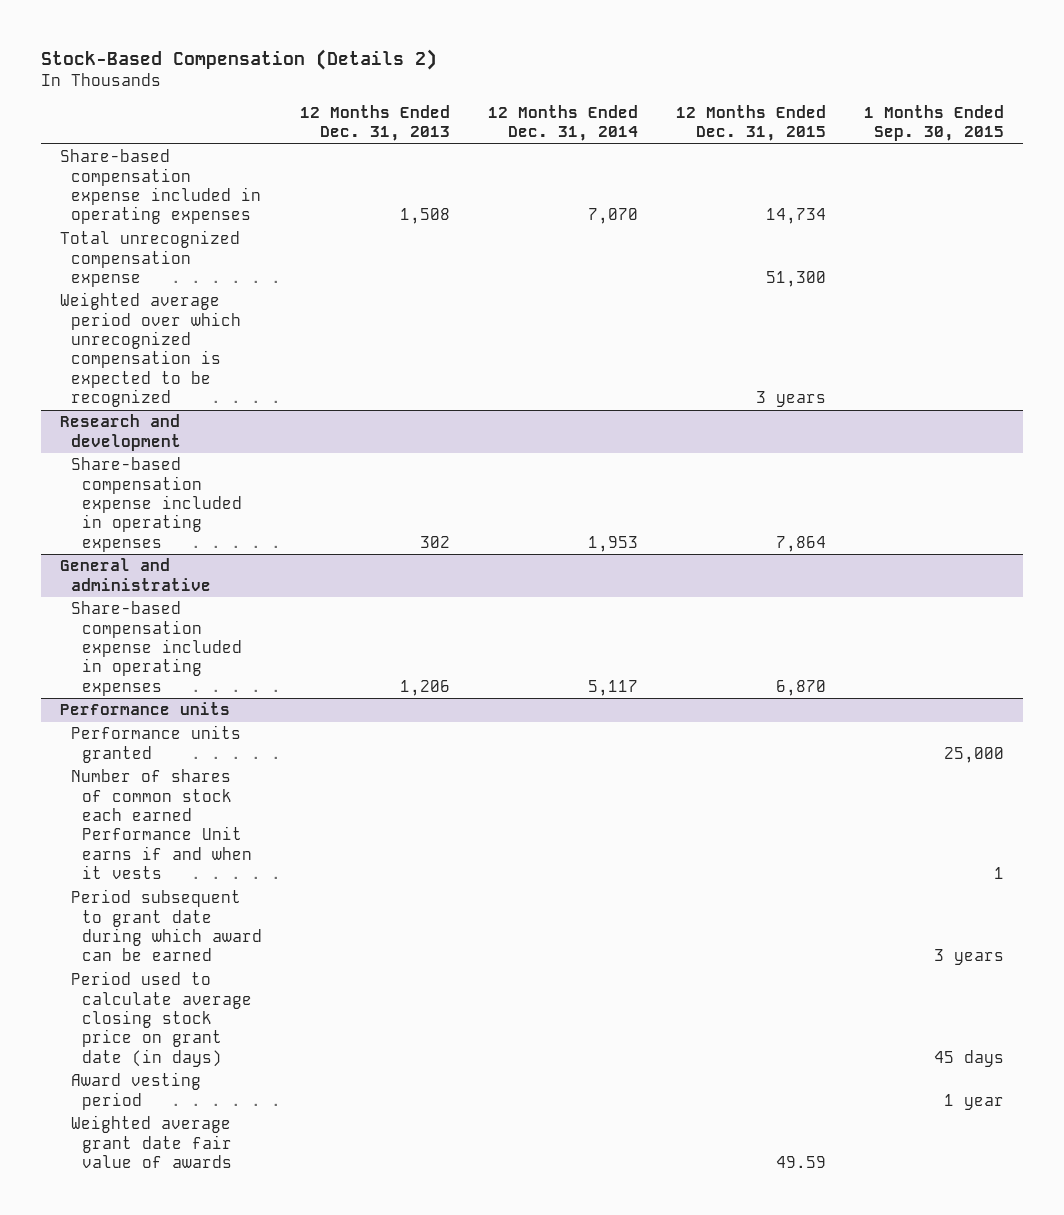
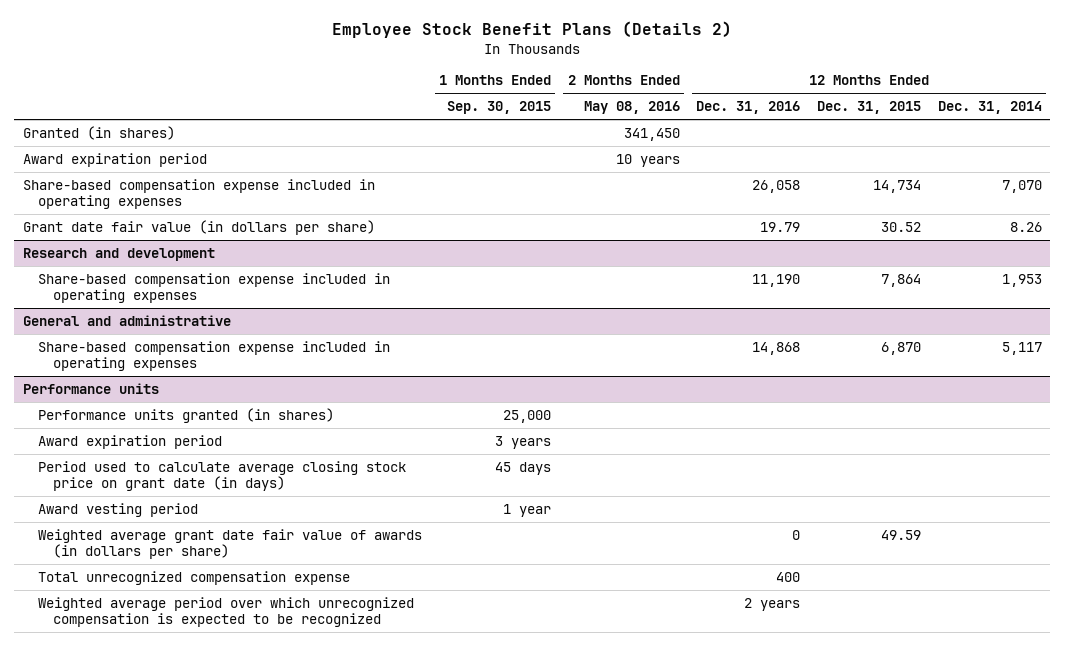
- Stock-Based Compensation (Details 2)
+ Employee Stock Benefit Plans (Details 2)
- | 12 Months Ended Dec. 31, 2013 | 12 Months Ended Dec. 31, 2014 | 12 Months Ended Dec. 31, 2015 | 1 Months Ended Sep. 30, 2015
+ | 1 Months Ended Sep. 30, 2015 | 2 Months Ended May 08, 2016 | 12 Months Ended Dec. 31, 2016 | 12 Months Ended Dec. 31, 2015 | 12 Months Ended Dec. 31, 2014
+ Granted (in shares) | | 341,450 | | |
+ Award expiration period | | 10 years | | |
- Total unrecognized compensation expense | | | 51,300 |
- Weighted average period over which unrecognized compensation is expected to be recognized | | | 3 years |
+ Grant date fair value (in dollars per share) | | | 19.79 | 30.52 | 8.26
@ Performance units
- Performance units granted | | | | 25,000
- Number of shares of common stock each earned Performance Unit earns if and when it vests | | | | 1
- Period subsequent to grant date during which award can be earned | | | | 3 years
+ Performance units granted (in shares) | 25,000 | | | |
+ Award expiration period | 3 years | | | |
- Weighted average grant date fair value of awards | | | 49.59 |
+ Weighted average grant date fair value of awards (in dollars per share) | | | 0 | 49.59 |
+ Total unrecognized compensation expense | | | 400 | |
+ Weighted average period over which unrecognized compensation is expected to be recognized | | | 2 years | |

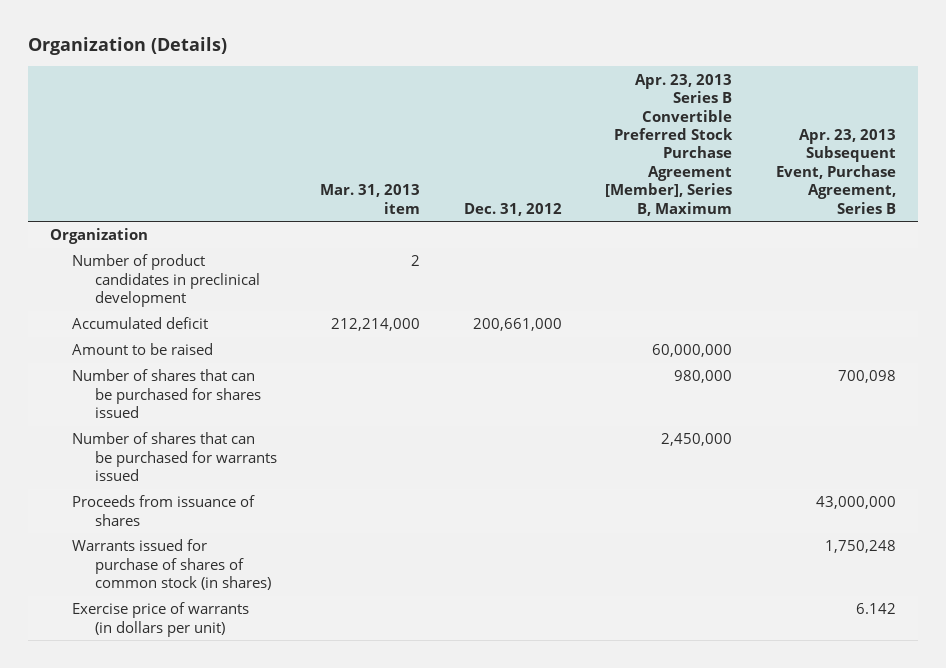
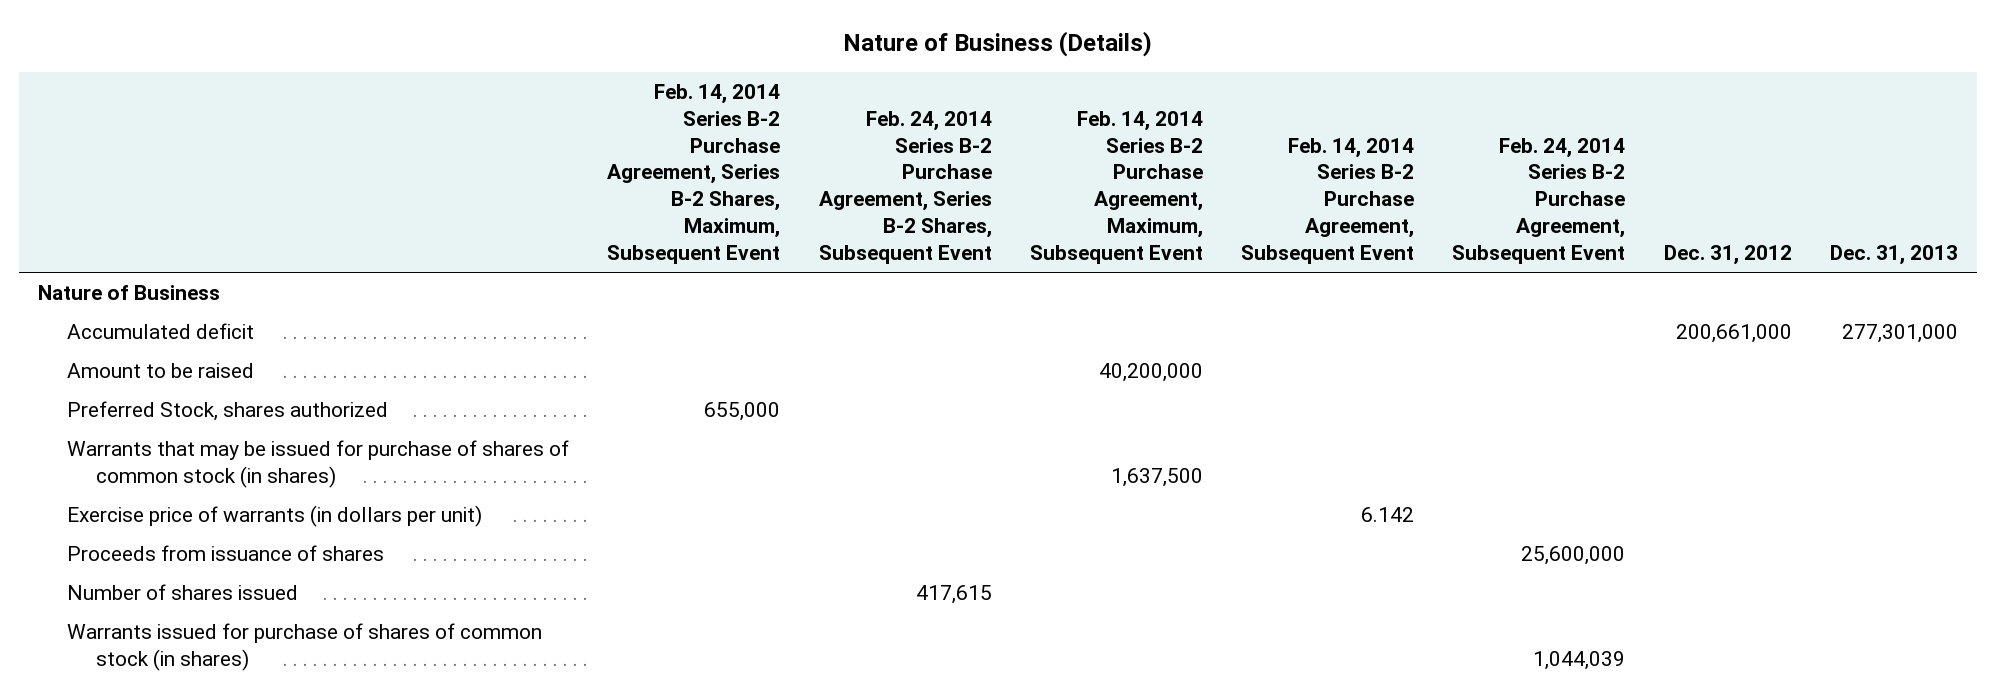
- Organization (Details)
+ Nature of Business (Details)
- | Mar. 31, 2013 item | Dec. 31, 2012 | Apr. 23, 2013 Series B Convertible Preferred Stock Purchase Agreement [Member], Series B, Maximum | Apr. 23, 2013 Subsequent Event, Purchase Agreement, Series B
+ | Feb. 14, 2014 Series B-2 Purchase Agreement, Series B-2 Shares, Maximum, Subsequent Event | Feb. 24, 2014 Series B-2 Purchase Agreement, Series B-2 Shares, Subsequent Event | Feb. 14, 2014 Series B-2 Purchase Agreement, Maximum, Subsequent Event | Feb. 14, 2014 Series B-2 Purchase Agreement, Subsequent Event | Feb. 24, 2014 Series B-2 Purchase Agreement, Subsequent Event | Dec. 31, 2012 | Dec. 31, 2013
- Organization
- Number of product candidates in preclinical development | 2 | | |
+ Nature of Business
- Number of shares that can be purchased for shares issued | | | 980,000 | 700,098
- Number of shares that can be purchased for warrants issued | | | 2,450,000 |
+ Preferred Stock, shares authorized | 655,000 | | | | | |
+ Warrants that may be issued for purchase of shares of common stock (in shares) | | | 1,637,500 | | | |
moved up: Exercise price of warrants (in dollars per unit) | | | | 6.142 | | |
+ Number of shares issued | | 417,615 | | | | |

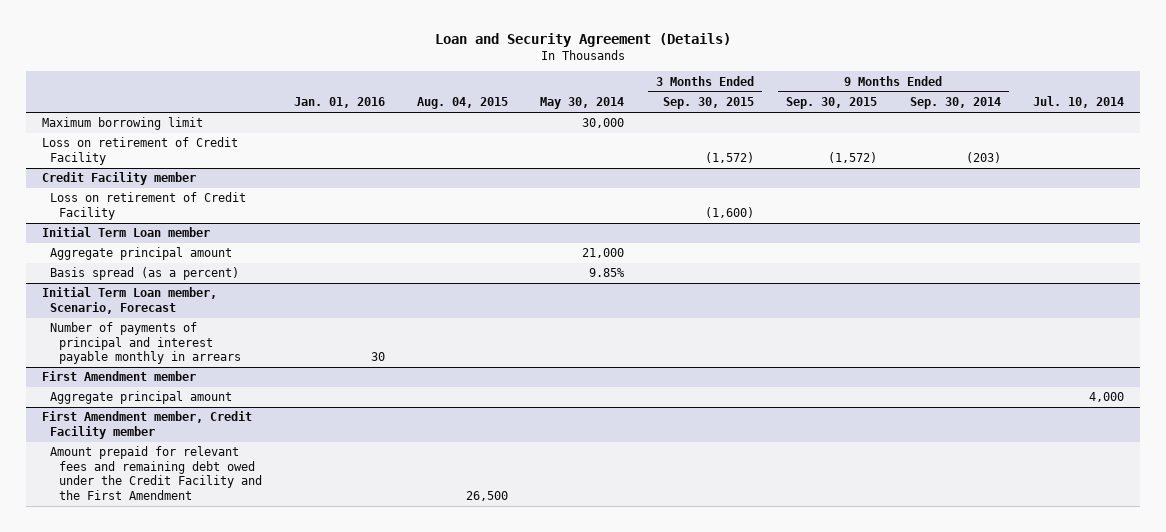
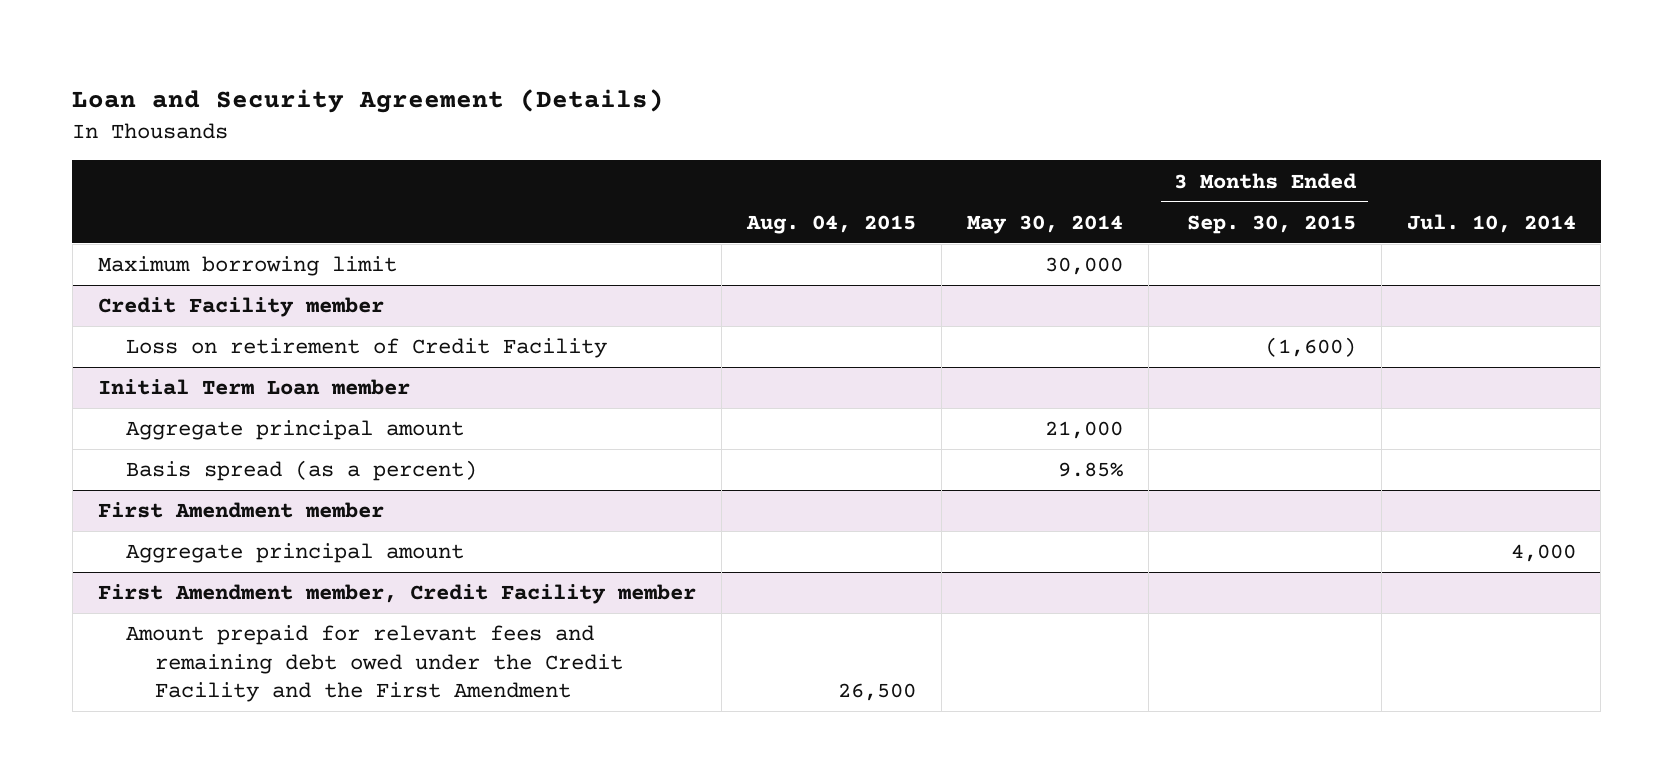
- | Jan. 01, 2016 | Aug. 04, 2015 | May 30, 2014 | 3 Months Ended Sep. 30, 2015 | 9 Months Ended Sep. 30, 2015 | 9 Months Ended Sep. 30, 2014 | Jul. 10, 2014
+ | Aug. 04, 2015 | May 30, 2014 | 3 Months Ended Sep. 30, 2015 | Jul. 10, 2014
- Loss on retirement of Credit Facility | | | | (1,572) | (1,572) | (203) |
- Initial Term Loan member, Scenario, Forecast
- Number of payments of principal and interest payable monthly in arrears | 30 | | | | | |

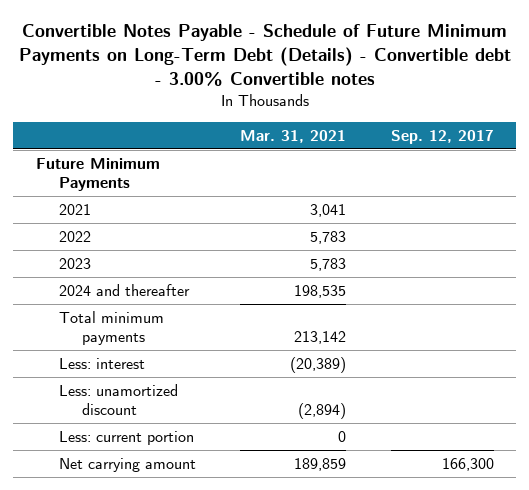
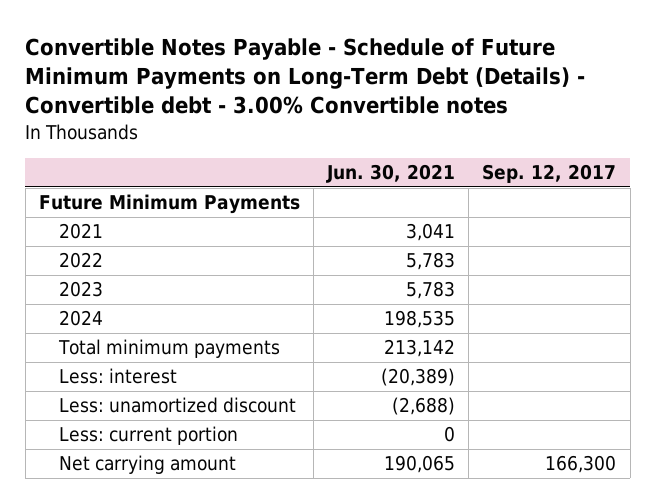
- | Mar. 31, 2021 | Sep. 12, 2017
+ | Jun. 30, 2021 | Sep. 12, 2017
- 2024 and thereafter | 198,535 |
+ 2024 | 198,535 |

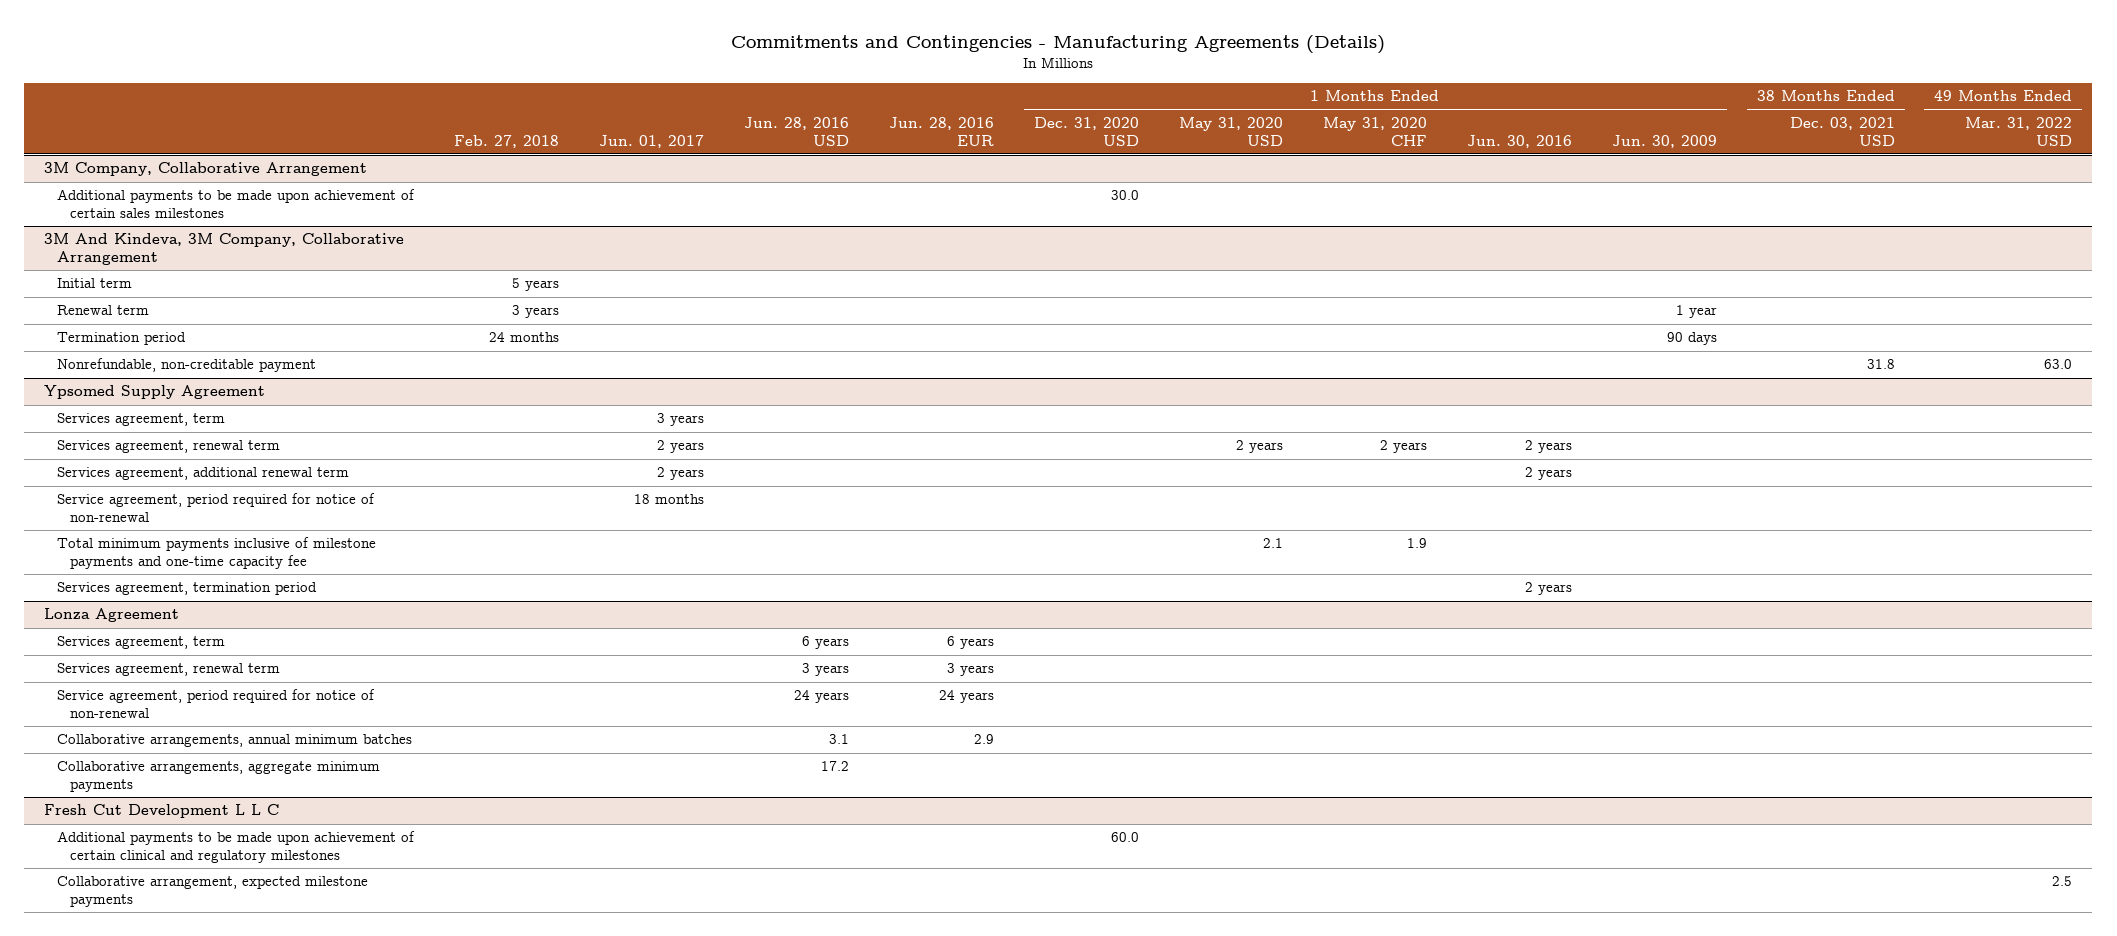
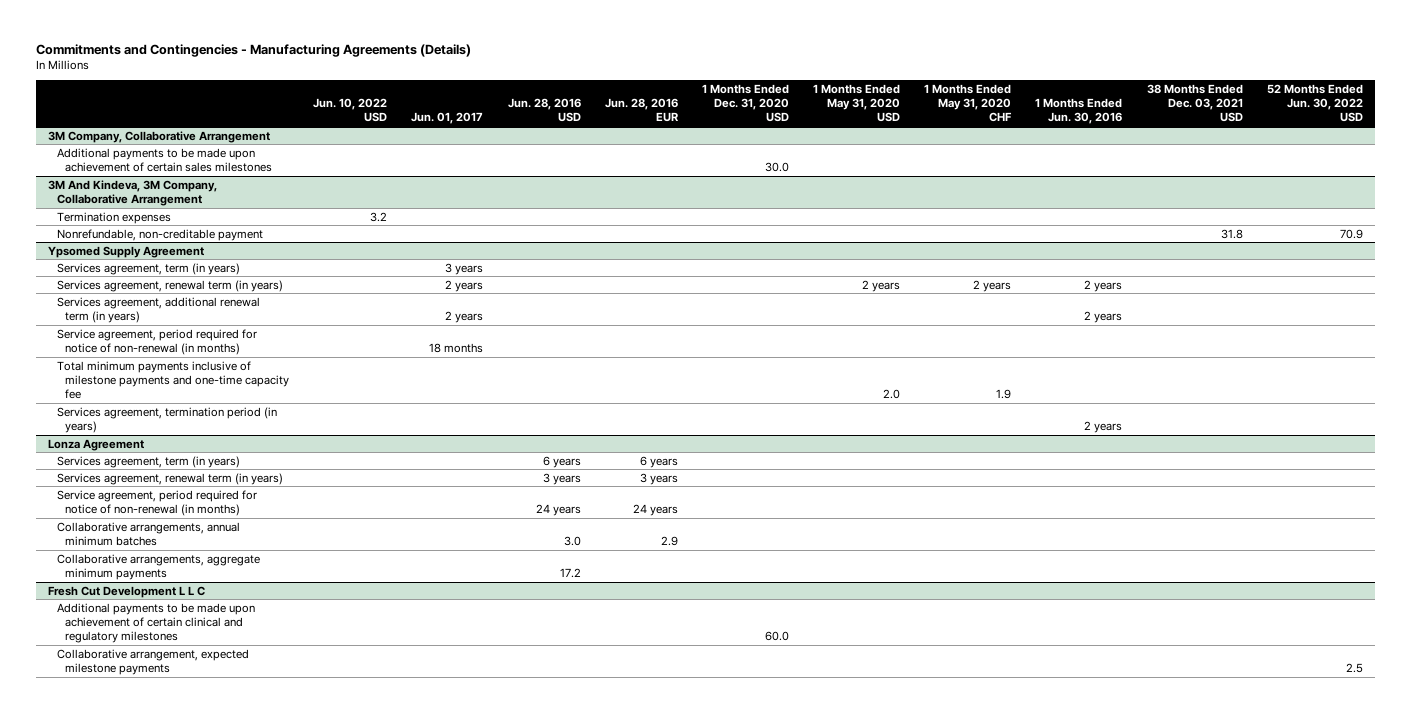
- | Feb. 27, 2018 | Jun. 01, 2017 | Jun. 28, 2016 USD | Jun. 28, 2016 EUR | 1 Months Ended Dec. 31, 2020 USD | 1 Months Ended May 31, 2020 USD | 1 Months Ended May 31, 2020 CHF | 1 Months Ended Jun. 30, 2016 | 1 Months Ended Jun. 30, 2009 | 38 Months Ended Dec. 03, 2021 USD | 49 Months Ended Mar. 31, 2022 USD
+ | Jun. 10, 2022 USD | Jun. 01, 2017 | Jun. 28, 2016 USD | Jun. 28, 2016 EUR | 1 Months Ended Dec. 31, 2020 USD | 1 Months Ended May 31, 2020 USD | 1 Months Ended May 31, 2020 CHF | 1 Months Ended Jun. 30, 2016 | 38 Months Ended Dec. 03, 2021 USD | 52 Months Ended Jun. 30, 2022 USD
@ 3M And Kindeva, 3M Company, Collaborative Arrangement
- Initial term | 5 years | | | | | | | | | |
- Renewal term | 3 years | | | | | | | | 1 year | |
- Termination period | 24 months | | | | | | | | 90 days | |
+ Termination expenses | 3.2 | | | | | | | | |
@ Ypsomed Supply Agreement
- Services agreement, term | | 3 years | | | | | | | | |
- Services agreement, renewal term | | 2 years | | | | 2 years | 2 years | 2 years | | |
- Services agreement, additional renewal term | | 2 years | | | | | | 2 years | | |
- Service agreement, period required for notice of non-renewal | | 18 months | | | | | | | | |
- Total minimum payments inclusive of milestone payments and one-time capacity fee | | | | | | 2.1 | 1.9 | | | |
- Services agreement, termination period | | | | | | | | 2 years | | |
+ Services agreement, term (in years) | | 3 years | | | | | | | |
+ Services agreement, renewal term (in years) | | 2 years | | | | 2 years | 2 years | 2 years | |
+ Services agreement, additional renewal term (in years) | | 2 years | | | | | | 2 years | |
+ Service agreement, period required for notice of non-renewal (in months) | | 18 months | | | | | | | |
+ Total minimum payments inclusive of milestone payments and one-time capacity fee | | | | | | 2.0 | 1.9 | | |
+ Services agreement, termination period (in years) | | | | | | | | 2 years | |
@ Lonza Agreement
- Services agreement, term | | | 6 years | 6 years | | | | | | |
- Services agreement, renewal term | | | 3 years | 3 years | | | | | | |
- Service agreement, period required for notice of non-renewal | | | 24 years | 24 years | | | | | | |
- Collaborative arrangements, annual minimum batches | | | 3.1 | 2.9 | | | | | | |
+ Services agreement, term (in years) | | | 6 years | 6 years | | | | | |
+ Services agreement, renewal term (in years) | | | 3 years | 3 years | | | | | |
+ Service agreement, period required for notice of non-renewal (in months) | | | 24 years | 24 years | | | | | |
+ Collaborative arrangements, annual minimum batches | | | 3.0 | 2.9 | | | | | |

